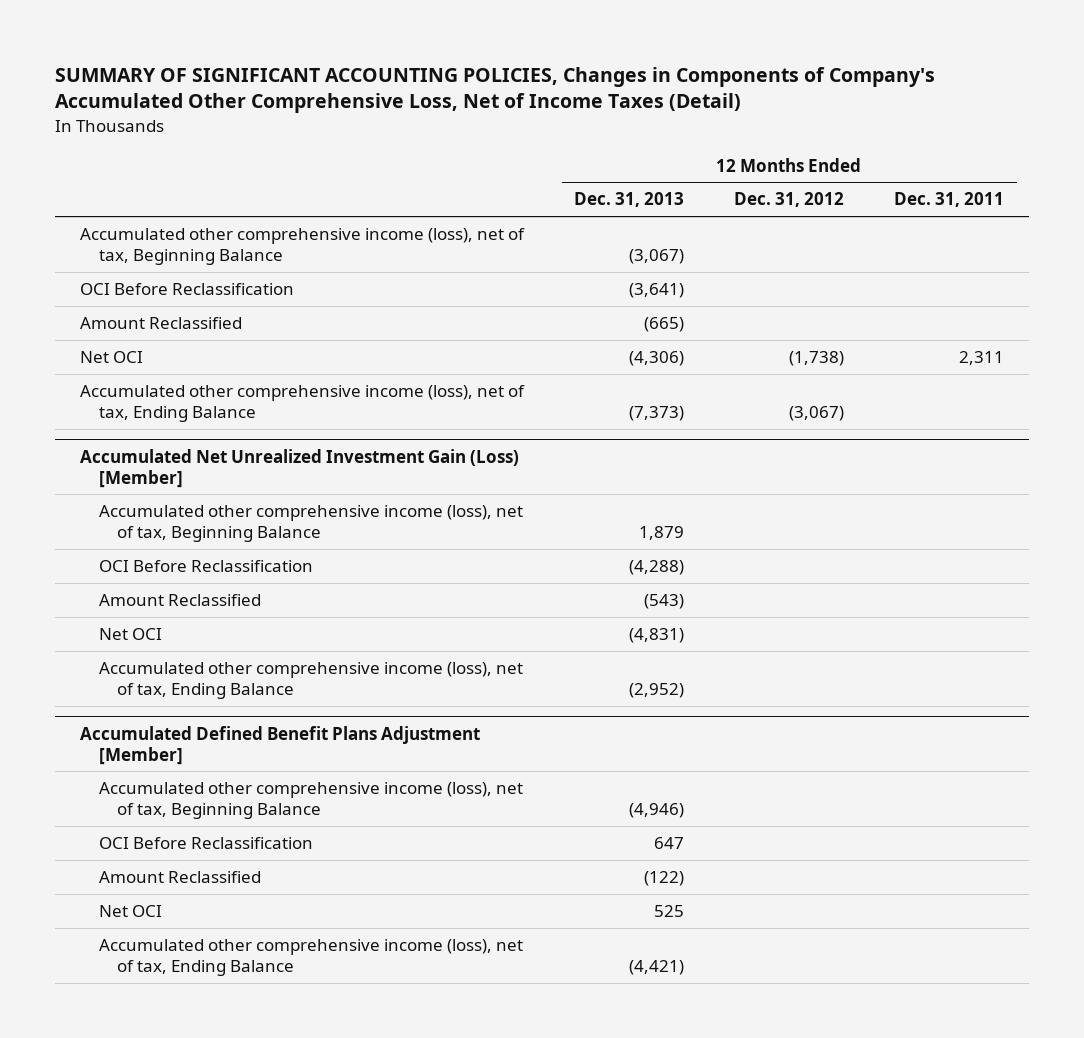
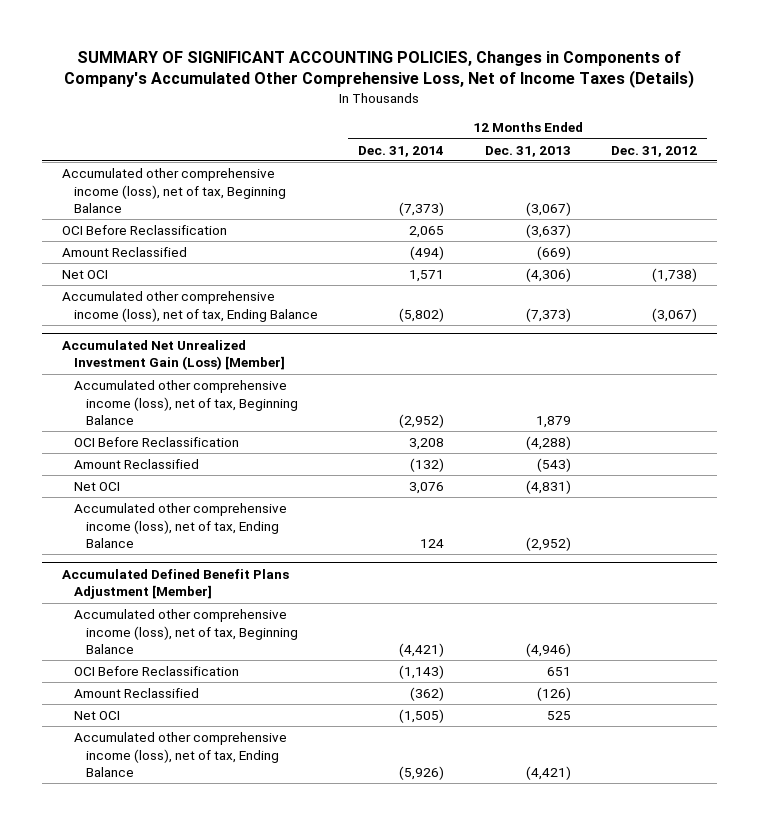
- SUMMARY OF SIGNIFICANT ACCOUNTING POLICIES, Changes in Components of Company's Accumulated Other Comprehensive Loss, Net of Income Taxes (Detail)
+ SUMMARY OF SIGNIFICANT ACCOUNTING POLICIES, Changes in Components of Company's Accumulated Other Comprehensive Loss, Net of Income Taxes (Details)
- | 12 Months Ended Dec. 31, 2013 | 12 Months Ended Dec. 31, 2012 | 12 Months Ended Dec. 31, 2011
+ | 12 Months Ended Dec. 31, 2014 | 12 Months Ended Dec. 31, 2013 | 12 Months Ended Dec. 31, 2012
- OCI Before Reclassification | (3,641) | |
- Amount Reclassified | (665) | |
+ OCI Before Reclassification | 2,065 | (3,637) |
+ Amount Reclassified | (494) | (669) |
@ Accumulated Defined Benefit Plans Adjustment [Member]
- OCI Before Reclassification | 647 | |
- Amount Reclassified | (122) | |
+ OCI Before Reclassification | (1,143) | 651 |
+ Amount Reclassified | (362) | (126) |

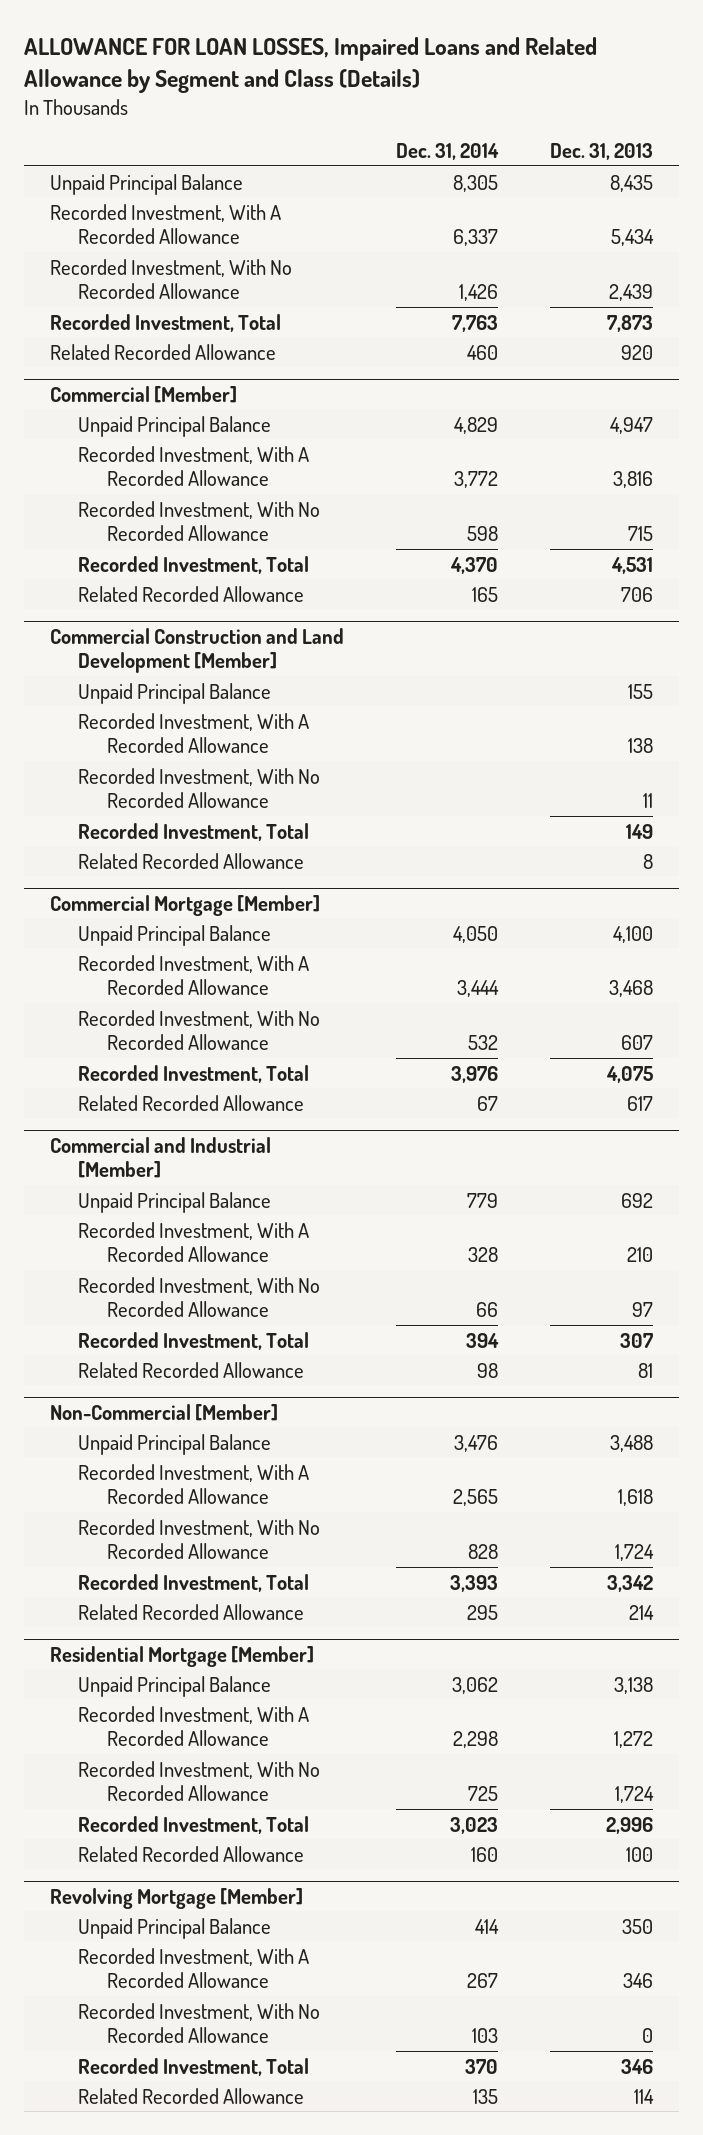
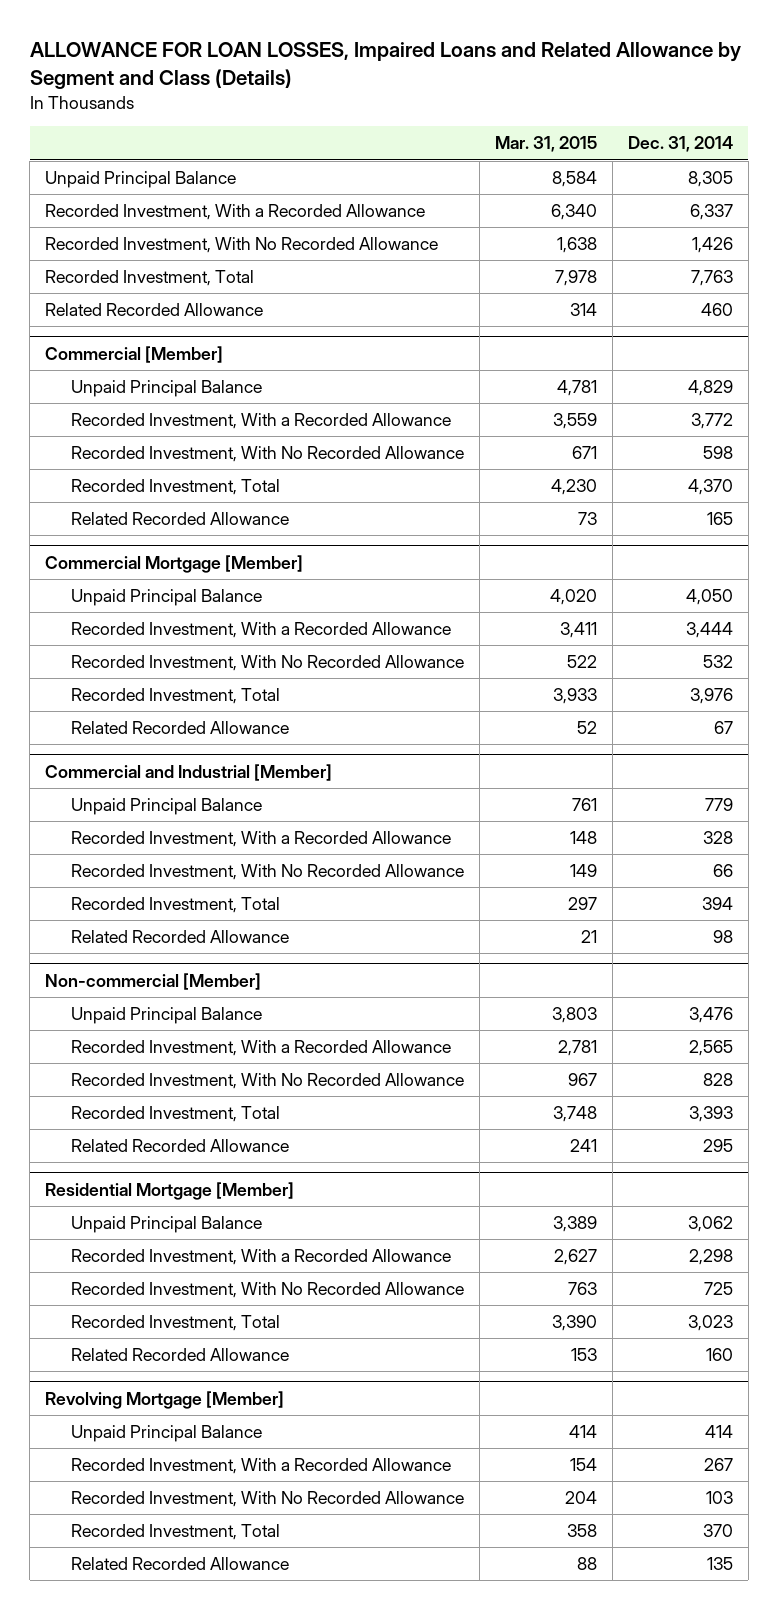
- | Dec. 31, 2014 | Dec. 31, 2013
+ | Mar. 31, 2015 | Dec. 31, 2014
- Recorded Investment, With A Recorded Allowance | 6,337 | 5,434
+ Recorded Investment, With a Recorded Allowance | 6,340 | 6,337
@ Commercial [Member]
- Recorded Investment, With A Recorded Allowance | 3,772 | 3,816
+ Recorded Investment, With a Recorded Allowance | 3,559 | 3,772
- Commercial Construction and Land Development [Member]
- Unpaid Principal Balance | | 155
- Recorded Investment, With A Recorded Allowance | | 138
- Recorded Investment, With No Recorded Allowance | | 11
- Recorded Investment, Total | | 149
- Related Recorded Allowance | | 8
@ Commercial Mortgage [Member]
- Recorded Investment, With A Recorded Allowance | 3,444 | 3,468
+ Recorded Investment, With a Recorded Allowance | 3,411 | 3,444
@ Commercial and Industrial [Member]
- Recorded Investment, With A Recorded Allowance | 328 | 210
+ Recorded Investment, With a Recorded Allowance | 148 | 328
- Non-Commercial [Member]
+ Non-commercial [Member]
- Recorded Investment, With A Recorded Allowance | 2,565 | 1,618
+ Recorded Investment, With a Recorded Allowance | 2,781 | 2,565
@ Residential Mortgage [Member]
- Recorded Investment, With A Recorded Allowance | 2,298 | 1,272
+ Recorded Investment, With a Recorded Allowance | 2,627 | 2,298
@ Revolving Mortgage [Member]
- Recorded Investment, With A Recorded Allowance | 267 | 346
+ Recorded Investment, With a Recorded Allowance | 154 | 267

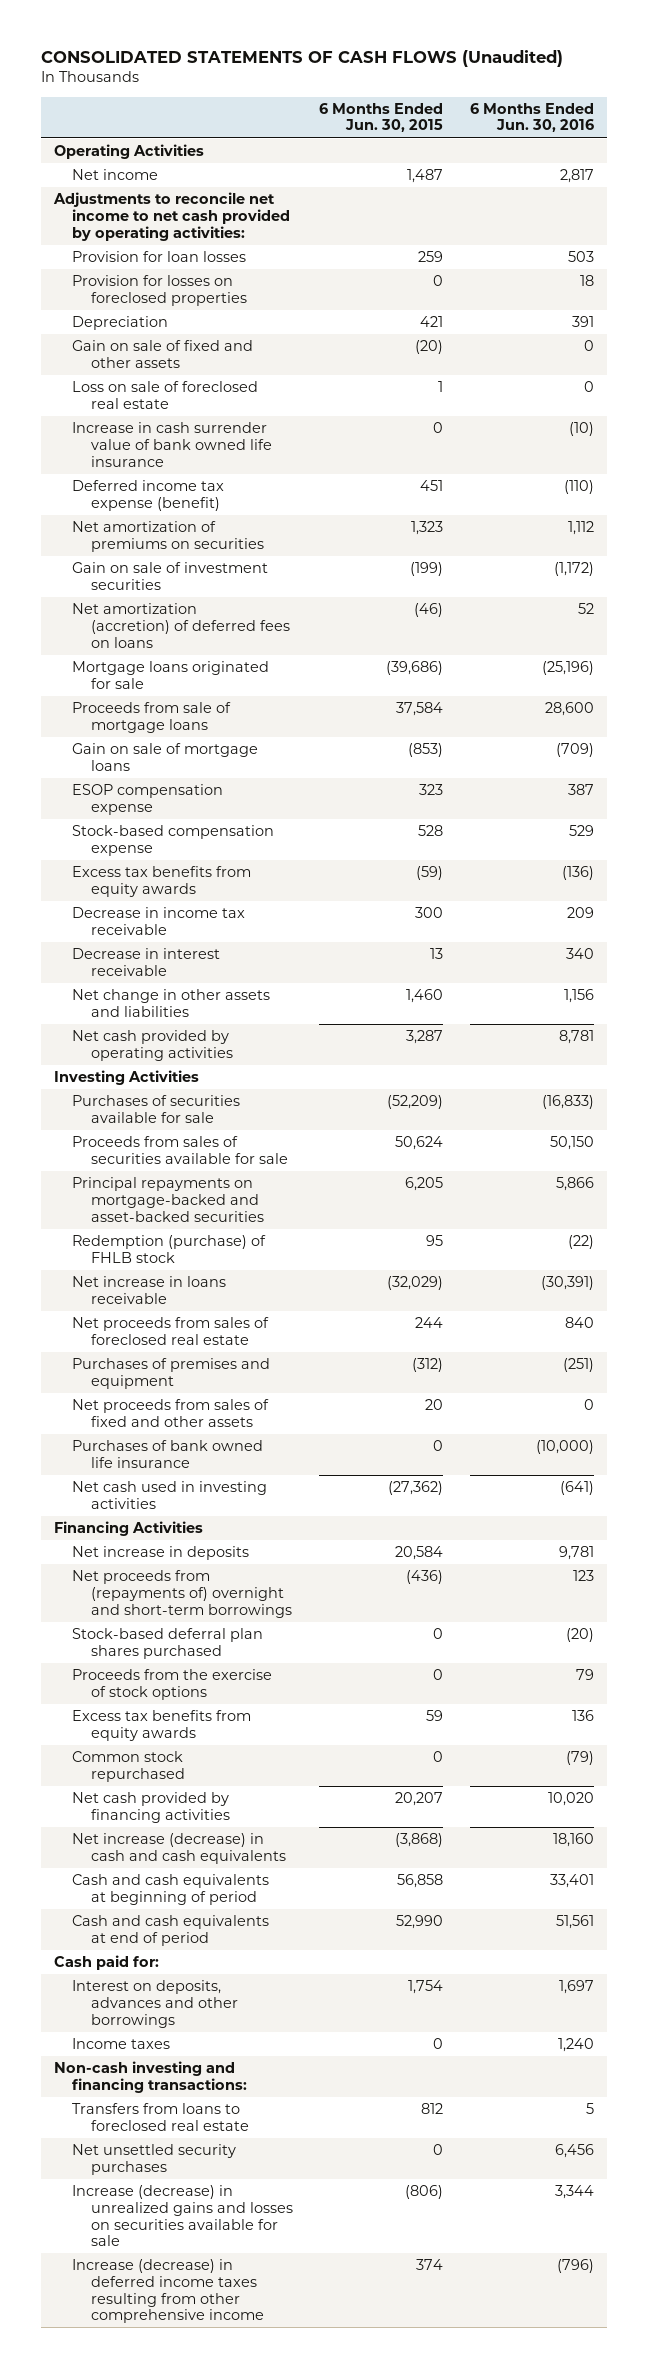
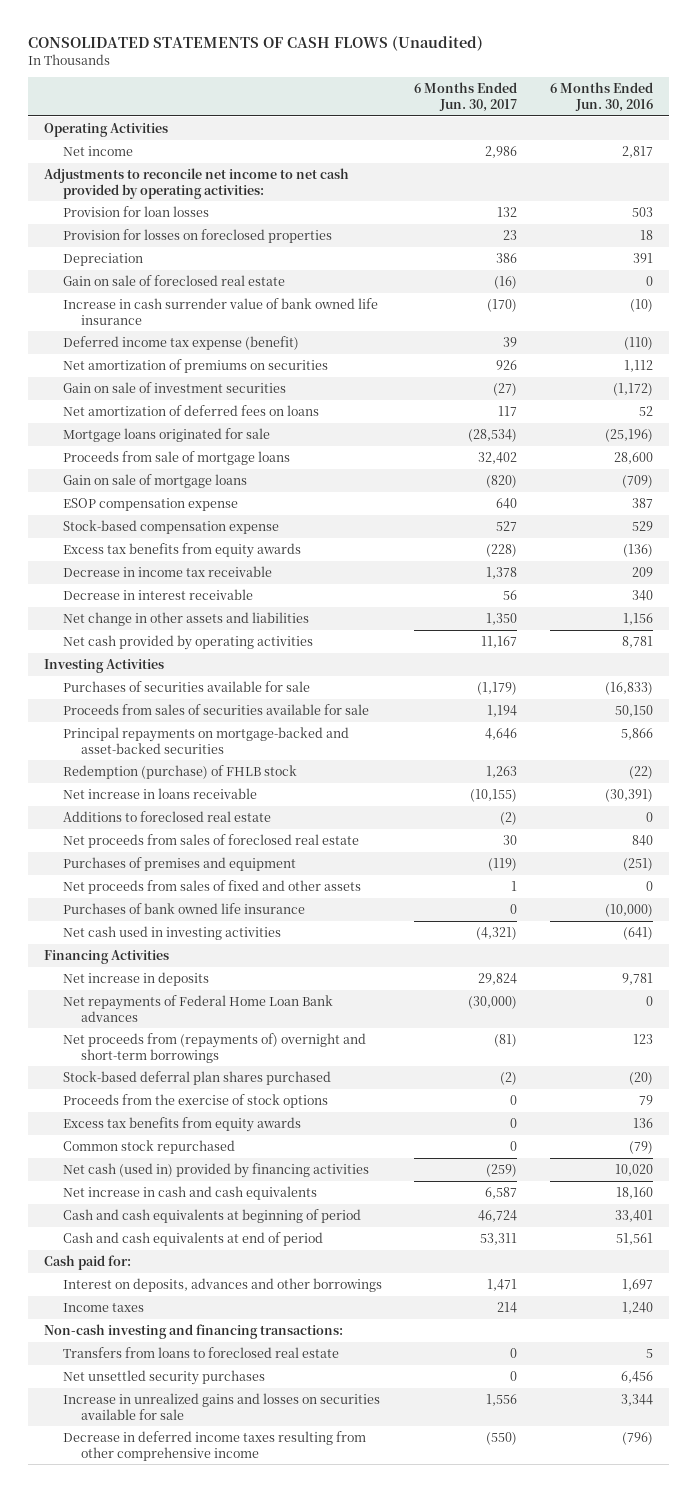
- | 6 Months Ended Jun. 30, 2015 | 6 Months Ended Jun. 30, 2016
+ | 6 Months Ended Jun. 30, 2017 | 6 Months Ended Jun. 30, 2016
- Gain on sale of fixed and other assets | (20) | 0
- Loss on sale of foreclosed real estate | 1 | 0
+ Gain on sale of foreclosed real estate | (16) | 0
- Net amortization (accretion) of deferred fees on loans | (46) | 52
+ Net amortization of deferred fees on loans | 117 | 52
+ Additions to foreclosed real estate | (2) | 0
+ Net repayments of Federal Home Loan Bank advances | (30,000) | 0
- Net cash provided by financing activities | 20,207 | 10,020
- Net increase (decrease) in cash and cash equivalents | (3,868) | 18,160
+ Net cash (used in) provided by financing activities | (259) | 10,020
+ Net increase in cash and cash equivalents | 6,587 | 18,160
- Increase (decrease) in unrealized gains and losses on securities available for sale | (806) | 3,344
- Increase (decrease) in deferred income taxes resulting from other comprehensive income | 374 | (796)
+ Increase in unrealized gains and losses on securities available for sale | 1,556 | 3,344
+ Decrease in deferred income taxes resulting from other comprehensive income | (550) | (796)

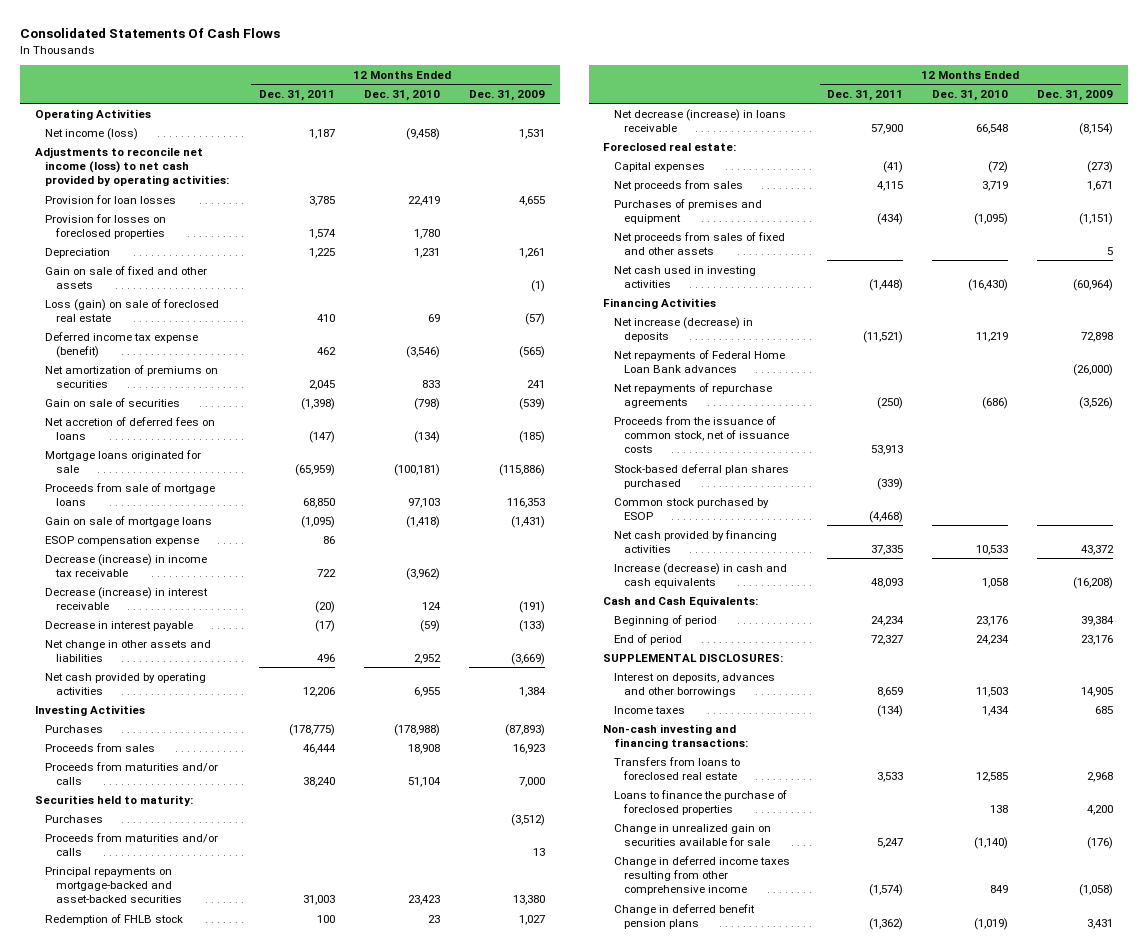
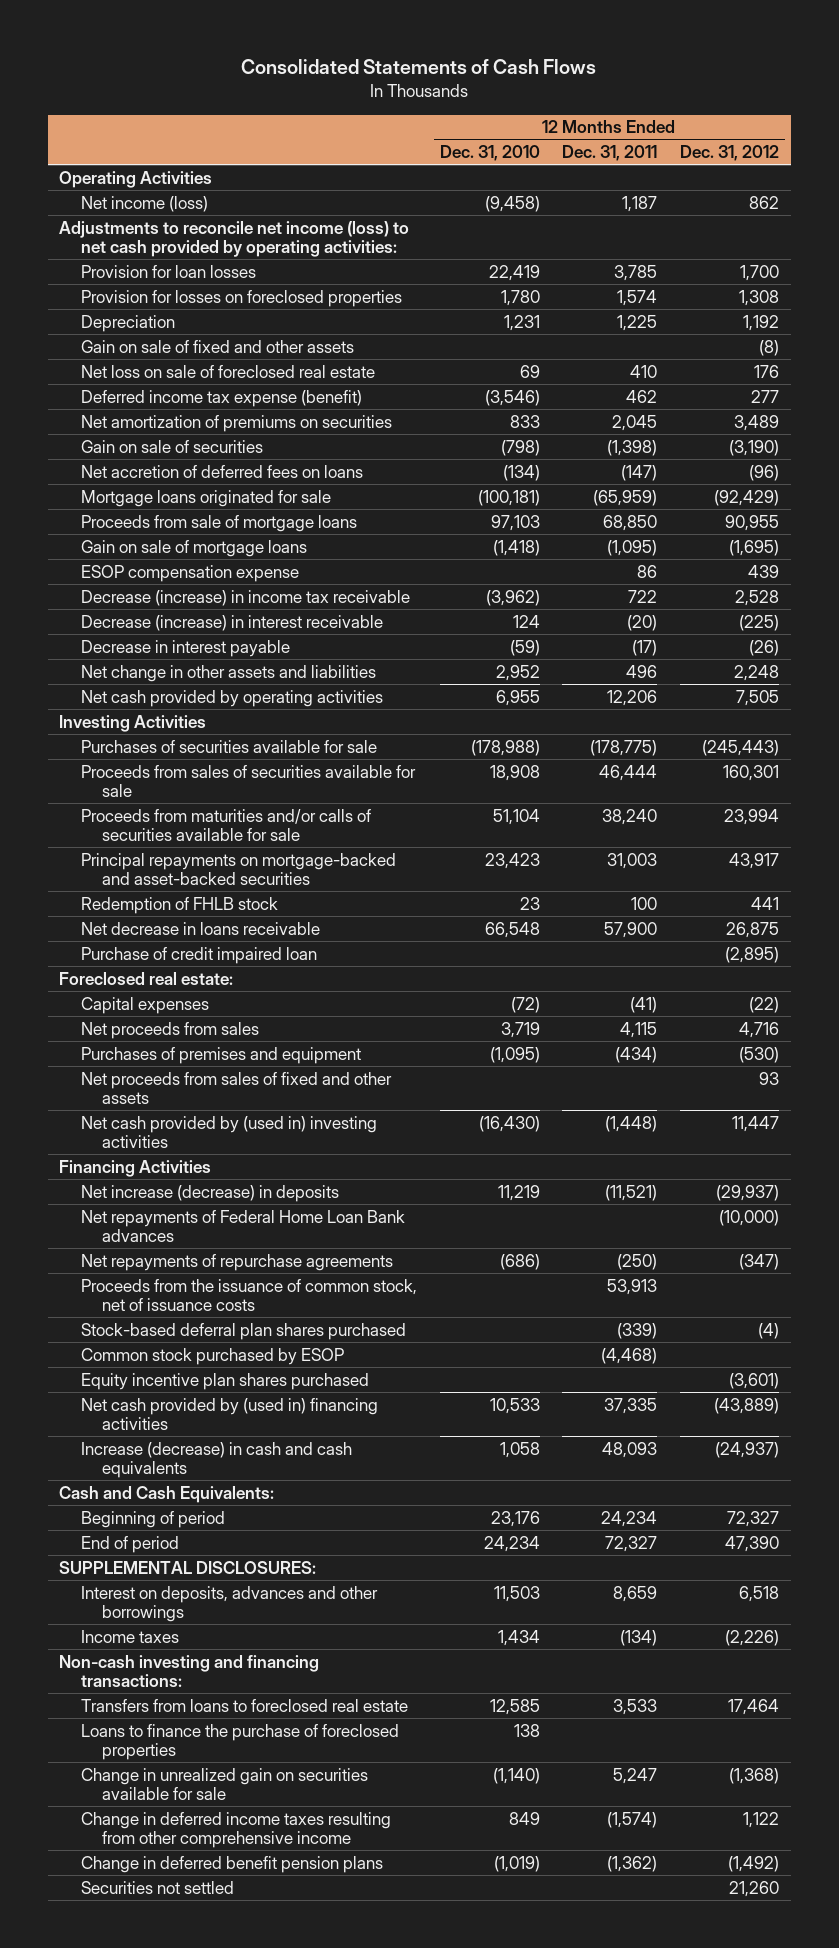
- Consolidated Statements Of Cash Flows
+ Consolidated Statements of Cash Flows
- | 12 Months Ended Dec. 31, 2011 | 12 Months Ended Dec. 31, 2010 | 12 Months Ended Dec. 31, 2009
+ | 12 Months Ended Dec. 31, 2010 | 12 Months Ended Dec. 31, 2011 | 12 Months Ended Dec. 31, 2012
- Loss (gain) on sale of foreclosed real estate | 410 | 69 | (57)
+ Net loss on sale of foreclosed real estate | 69 | 410 | 176
- Purchases | (178,775) | (178,988) | (87,893)
- Proceeds from sales | 46,444 | 18,908 | 16,923
- Proceeds from maturities and/or calls | 38,240 | 51,104 | 7,000
- Securities held to maturity:
- Purchases | | | (3,512)
- Proceeds from maturities and/or calls | | | 13
+ Purchases of securities available for sale | (178,988) | (178,775) | (245,443)
+ Proceeds from sales of securities available for sale | 18,908 | 46,444 | 160,301
+ Proceeds from maturities and/or calls of securities available for sale | 51,104 | 38,240 | 23,994
- Net decrease (increase) in loans receivable | 57,900 | 66,548 | (8,154)
+ Net decrease in loans receivable | 66,548 | 57,900 | 26,875
+ Purchase of credit impaired loan | | | (2,895)
- Net cash used in investing activities | (1,448) | (16,430) | (60,964)
+ Net cash provided by (used in) investing activities | (16,430) | (1,448) | 11,447
- Net cash provided by financing activities | 37,335 | 10,533 | 43,372
+ Equity incentive plan shares purchased | | | (3,601)
+ Net cash provided by (used in) financing activities | 10,533 | 37,335 | (43,889)
+ Securities not settled | | | 21,260

